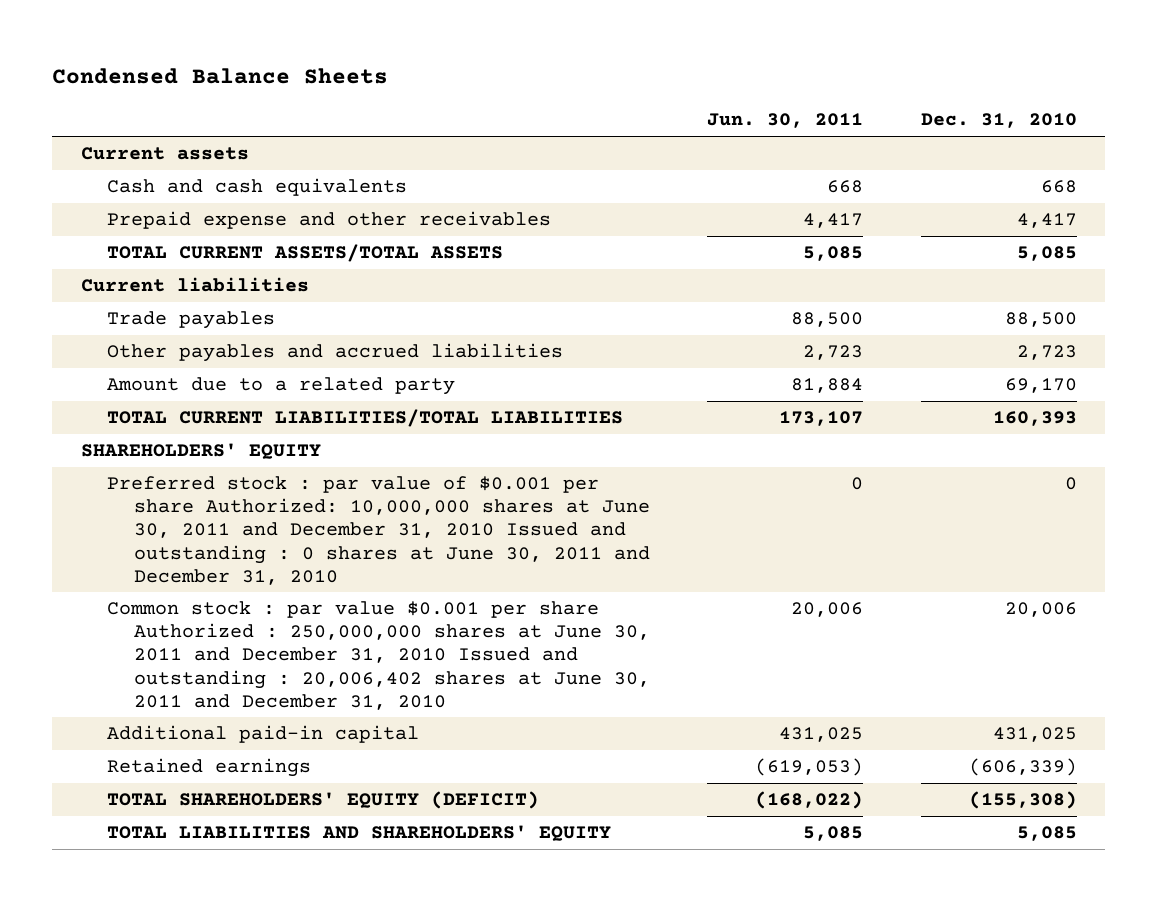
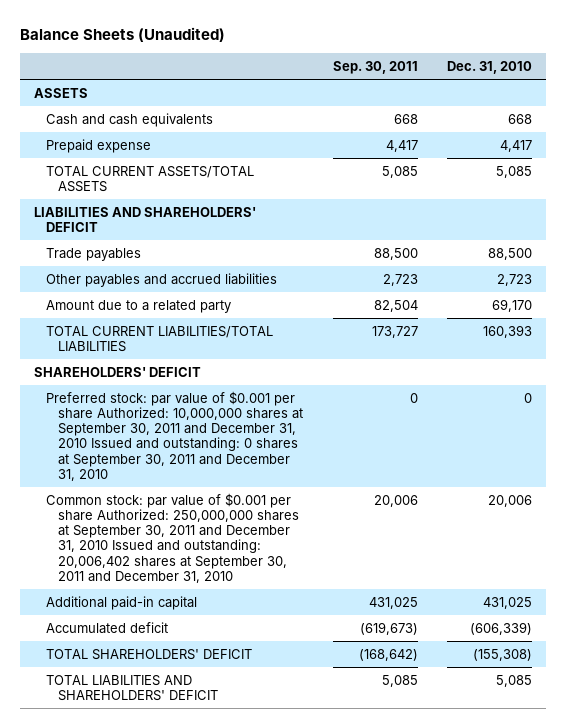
- Condensed Balance Sheets
+ Balance Sheets (Unaudited)
- | Jun. 30, 2011 | Dec. 31, 2010
+ | Sep. 30, 2011 | Dec. 31, 2010
- Current assets
+ ASSETS
- Prepaid expense and other receivables | 4,417 | 4,417
+ Prepaid expense | 4,417 | 4,417
- Current liabilities
+ LIABILITIES AND SHAREHOLDERS' DEFICIT
- SHAREHOLDERS' EQUITY
- Preferred stock : par value of $0.001 per share Authorized: 10,000,000 shares at June 30, 2011 and December 31, 2010 Issued and outstanding : 0 shares at June 30, 2011 and December 31, 2010 | 0 | 0
- Common stock : par value $0.001 per share Authorized : 250,000,000 shares at June 30, 2011 and December 31, 2010 Issued and outstanding : 20,006,402 shares at June 30, 2011 and December 31, 2010 | 20,006 | 20,006
+ SHAREHOLDERS' DEFICIT
+ Preferred stock: par value of $0.001 per share Authorized: 10,000,000 shares at September 30, 2011 and December 31, 2010 Issued and outstanding: 0 shares at September 30, 2011 and December 31, 2010 | 0 | 0
+ Common stock: par value of $0.001 per share Authorized: 250,000,000 shares at September 30, 2011 and December 31, 2010 Issued and outstanding: 20,006,402 shares at September 30, 2011 and December 31, 2010 | 20,006 | 20,006
- Retained earnings | (619,053) | (606,339)
- TOTAL SHAREHOLDERS' EQUITY (DEFICIT) | (168,022) | (155,308)
- TOTAL LIABILITIES AND SHAREHOLDERS' EQUITY | 5,085 | 5,085
+ Accumulated deficit | (619,673) | (606,339)
+ TOTAL SHAREHOLDERS' DEFICIT | (168,642) | (155,308)
+ TOTAL LIABILITIES AND SHAREHOLDERS' DEFICIT | 5,085 | 5,085

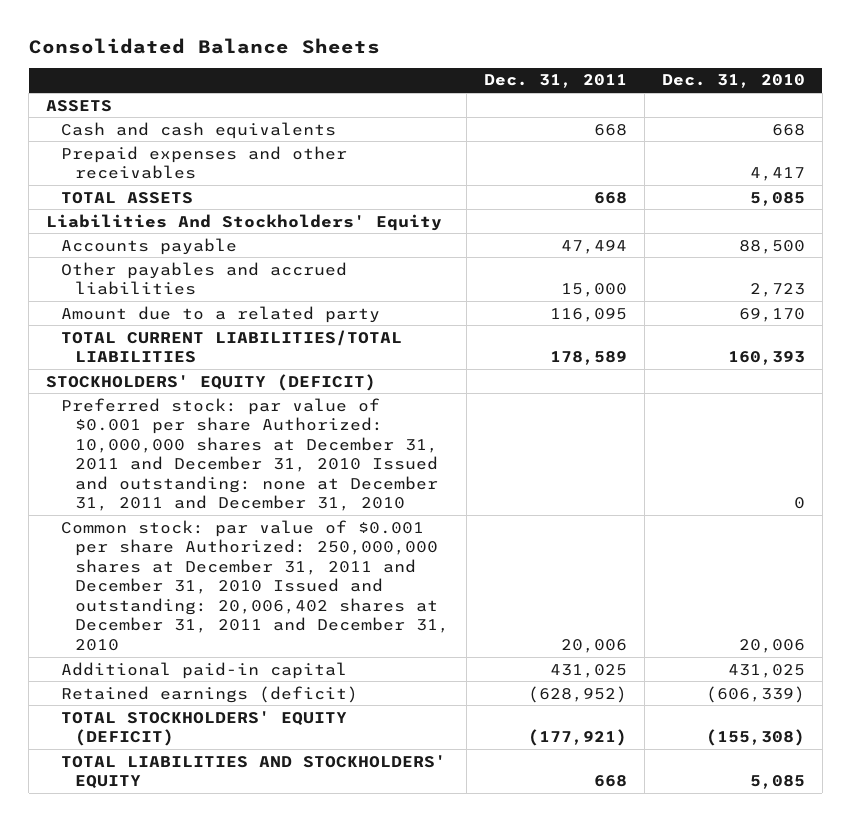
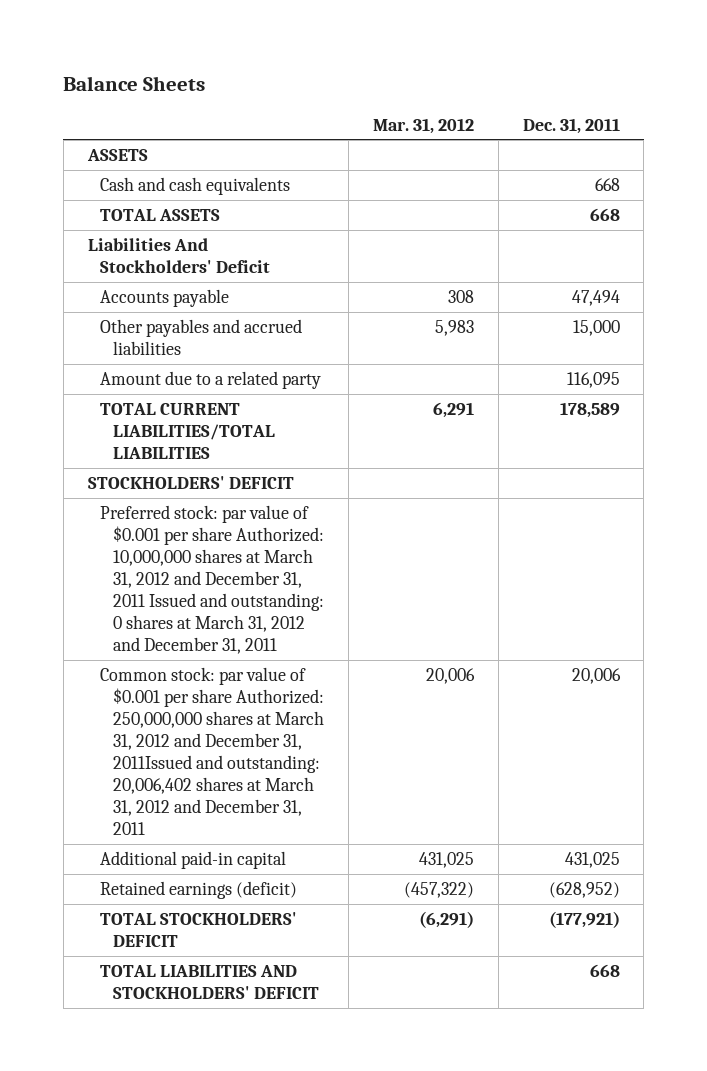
- Consolidated Balance Sheets
+ Balance Sheets
- | Dec. 31, 2011 | Dec. 31, 2010
+ | Mar. 31, 2012 | Dec. 31, 2011
- Prepaid expenses and other receivables | | 4,417
- Liabilities And Stockholders' Equity
+ Liabilities And Stockholders' Deficit
- STOCKHOLDERS' EQUITY (DEFICIT)
- Preferred stock: par value of $0.001 per share Authorized: 10,000,000 shares at December 31, 2011 and December 31, 2010 Issued and outstanding: none at December 31, 2011 and December 31, 2010 | | 0
- Common stock: par value of $0.001 per share Authorized: 250,000,000 shares at December 31, 2011 and December 31, 2010 Issued and outstanding: 20,006,402 shares at December 31, 2011 and December 31, 2010 | 20,006 | 20,006
+ STOCKHOLDERS' DEFICIT
+ Preferred stock: par value of $0.001 per share Authorized: 10,000,000 shares at March 31, 2012 and December 31, 2011 Issued and outstanding: 0 shares at March 31, 2012 and December 31, 2011
+ Common stock: par value of $0.001 per share Authorized: 250,000,000 shares at March 31, 2012 and December 31, 2011Issued and outstanding: 20,006,402 shares at March 31, 2012 and December 31, 2011 | 20,006 | 20,006
- TOTAL STOCKHOLDERS' EQUITY (DEFICIT) | (177,921) | (155,308)
- TOTAL LIABILITIES AND STOCKHOLDERS' EQUITY | 668 | 5,085
+ TOTAL STOCKHOLDERS' DEFICIT | (6,291) | (177,921)
+ TOTAL LIABILITIES AND STOCKHOLDERS' DEFICIT | | 668

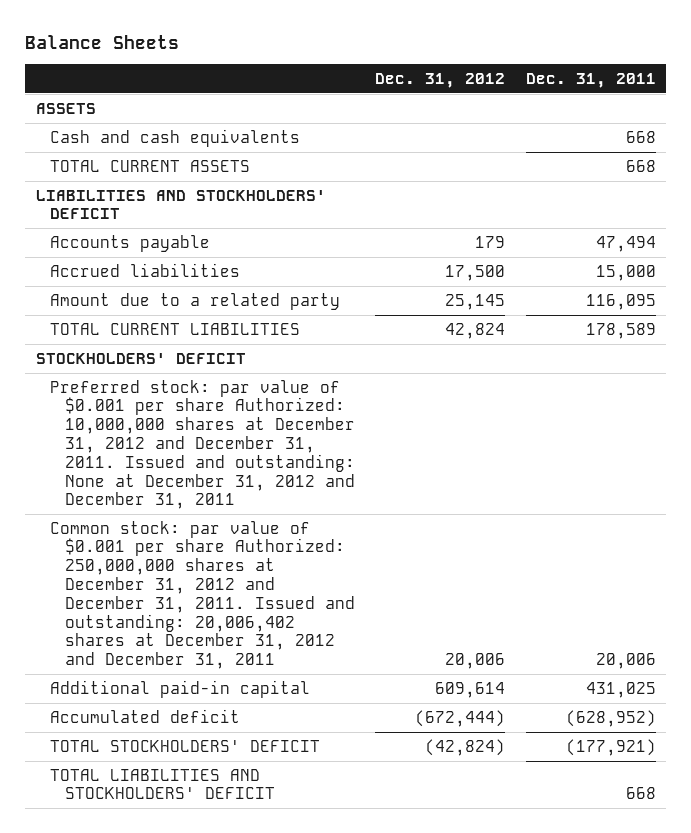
- | Mar. 31, 2012 | Dec. 31, 2011
+ | Dec. 31, 2012 | Dec. 31, 2011
- TOTAL ASSETS | | 668
- Liabilities And Stockholders' Deficit
+ TOTAL CURRENT ASSETS | | 668
+ LIABILITIES AND STOCKHOLDERS' DEFICIT
- Other payables and accrued liabilities | 5,983 | 15,000
+ Accrued liabilities | 17,500 | 15,000
- TOTAL CURRENT LIABILITIES/TOTAL LIABILITIES | 6,291 | 178,589
+ TOTAL CURRENT LIABILITIES | 42,824 | 178,589
- Preferred stock: par value of $0.001 per share Authorized: 10,000,000 shares at March 31, 2012 and December 31, 2011 Issued and outstanding: 0 shares at March 31, 2012 and December 31, 2011
- Common stock: par value of $0.001 per share Authorized: 250,000,000 shares at March 31, 2012 and December 31, 2011Issued and outstanding: 20,006,402 shares at March 31, 2012 and December 31, 2011 | 20,006 | 20,006
+ Preferred stock: par value of $0.001 per share Authorized: 10,000,000 shares at December 31, 2012 and December 31, 2011. Issued and outstanding: None at December 31, 2012 and December 31, 2011
+ Common stock: par value of $0.001 per share Authorized: 250,000,000 shares at December 31, 2012 and December 31, 2011. Issued and outstanding: 20,006,402 shares at December 31, 2012 and December 31, 2011 | 20,006 | 20,006
- Retained earnings (deficit) | (457,322) | (628,952)
+ Accumulated deficit | (672,444) | (628,952)

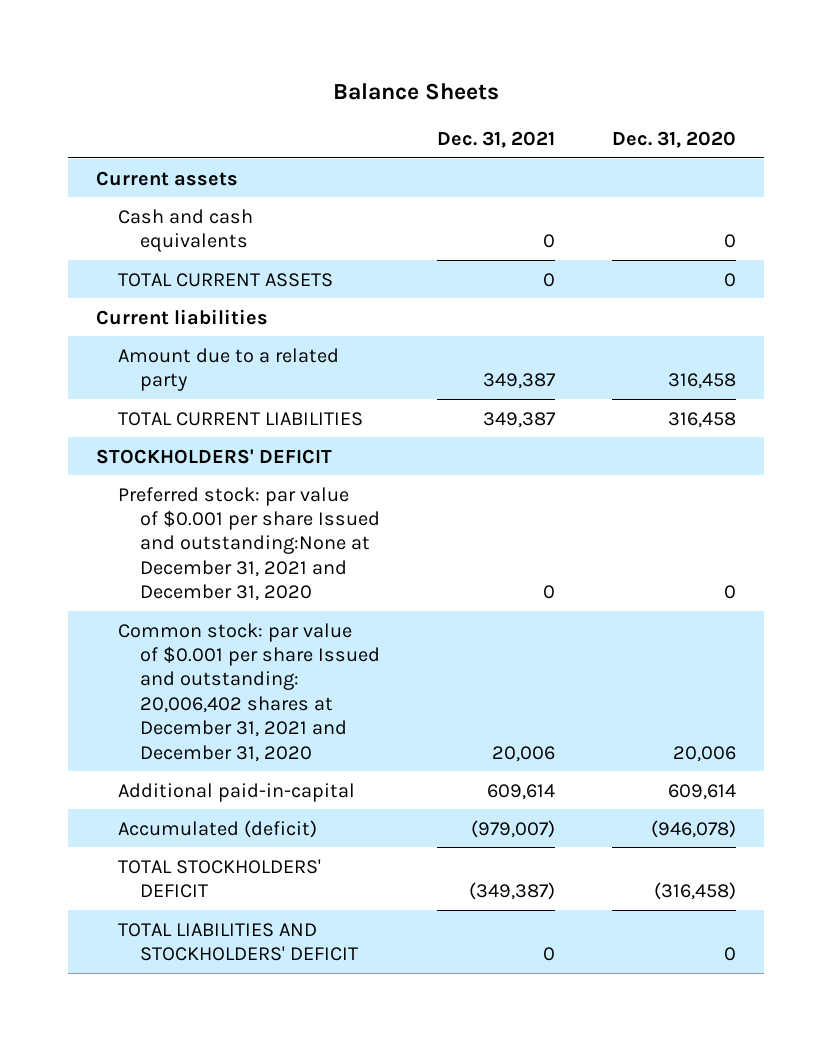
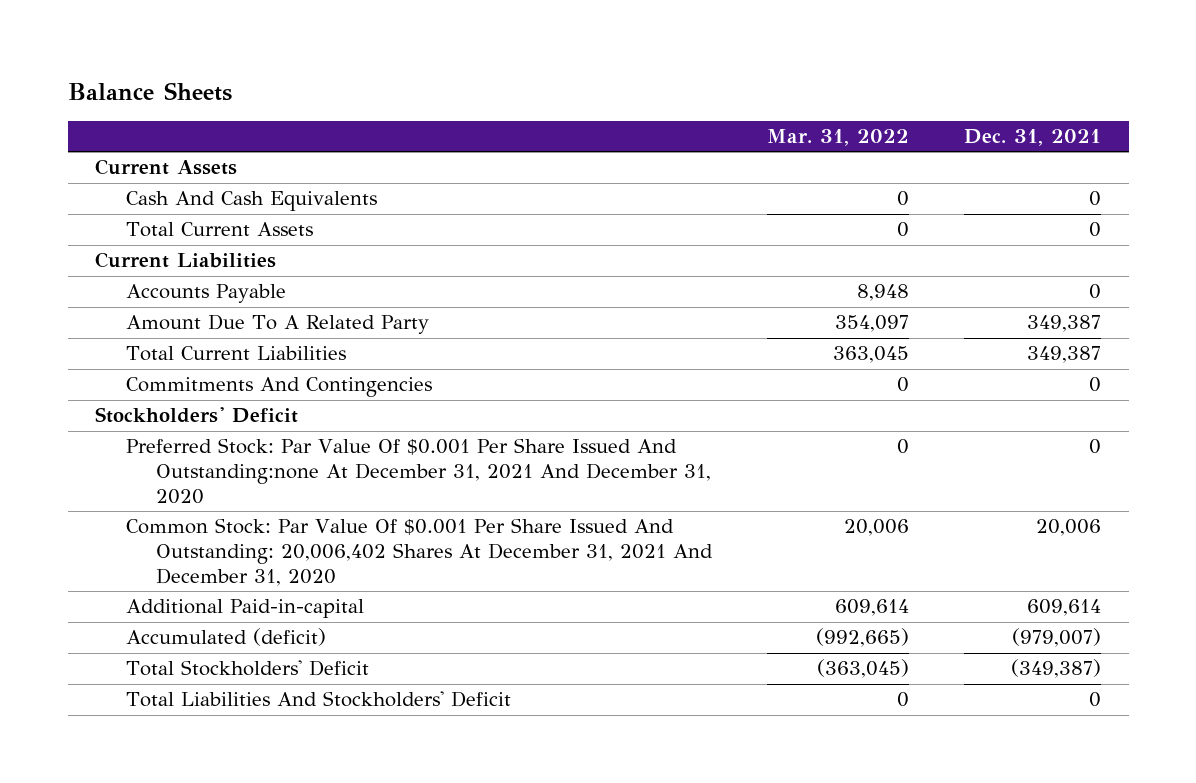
- | Dec. 31, 2021 | Dec. 31, 2020
+ | Mar. 31, 2022 | Dec. 31, 2021
- Current assets
- Cash and cash equivalents | 0 | 0
- TOTAL CURRENT ASSETS | 0 | 0
- Current liabilities
- Amount due to a related party | 349,387 | 316,458
- TOTAL CURRENT LIABILITIES | 349,387 | 316,458
- STOCKHOLDERS' DEFICIT
- Preferred stock: par value of $0.001 per share Issued and outstanding:None at December 31, 2021 and December 31, 2020 | 0 | 0
- Common stock: par value of $0.001 per share Issued and outstanding: 20,006,402 shares at December 31, 2021 and December 31, 2020 | 20,006 | 20,006
- Additional paid-in-capital | 609,614 | 609,614
+ Current Assets
+ Cash And Cash Equivalents | 0 | 0
+ Total Current Assets | 0 | 0
+ Current Liabilities
+ Accounts Payable | 8,948 | 0
+ Amount Due To A Related Party | 354,097 | 349,387
+ Total Current Liabilities | 363,045 | 349,387
+ Commitments And Contingencies | 0 | 0
+ Stockholders' Deficit
+ Preferred Stock: Par Value Of $0.001 Per Share Issued And Outstanding:none At December 31, 2021 And December 31, 2020 | 0 | 0
+ Common Stock: Par Value Of $0.001 Per Share Issued And Outstanding: 20,006,402 Shares At December 31, 2021 And December 31, 2020 | 20,006 | 20,006
+ Additional Paid-in-capital | 609,614 | 609,614
- TOTAL STOCKHOLDERS' DEFICIT | (349,387) | (316,458)
- TOTAL LIABILITIES AND STOCKHOLDERS' DEFICIT | 0 | 0
+ Total Stockholders' Deficit | (363,045) | (349,387)
+ Total Liabilities And Stockholders' Deficit | 0 | 0

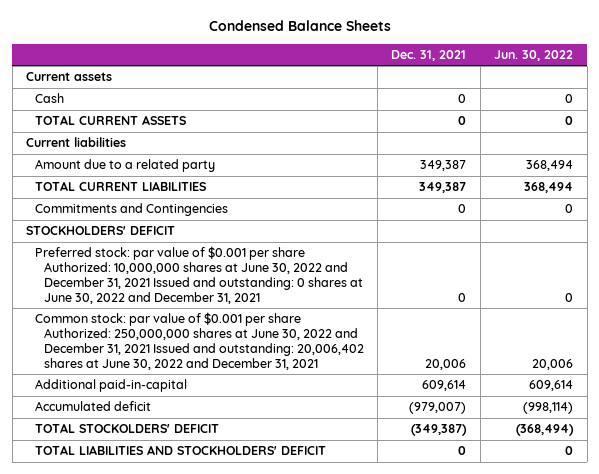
- Balance Sheets
+ Condensed Balance Sheets
- | Mar. 31, 2022 | Dec. 31, 2021
+ | Dec. 31, 2021 | Jun. 30, 2022
- Current Assets
- Cash And Cash Equivalents | 0 | 0
- Total Current Assets | 0 | 0
- Current Liabilities
- Accounts Payable | 8,948 | 0
- Amount Due To A Related Party | 354,097 | 349,387
- Total Current Liabilities | 363,045 | 349,387
- Commitments And Contingencies | 0 | 0
- Stockholders' Deficit
- Preferred Stock: Par Value Of $0.001 Per Share Issued And Outstanding:none At December 31, 2021 And December 31, 2020 | 0 | 0
- Common Stock: Par Value Of $0.001 Per Share Issued And Outstanding: 20,006,402 Shares At December 31, 2021 And December 31, 2020 | 20,006 | 20,006
- Additional Paid-in-capital | 609,614 | 609,614
- Accumulated (deficit) | (992,665) | (979,007)
- Total Stockholders' Deficit | (363,045) | (349,387)
- Total Liabilities And Stockholders' Deficit | 0 | 0
+ Current assets
+ Cash | 0 | 0
+ TOTAL CURRENT ASSETS | 0 | 0
+ Current liabilities
+ Amount due to a related party | 349,387 | 368,494
+ TOTAL CURRENT LIABILITIES | 349,387 | 368,494
+ Commitments and Contingencies | 0 | 0
+ STOCKHOLDERS' DEFICIT
+ Preferred stock: par value of $0.001 per share Authorized: 10,000,000 shares at June 30, 2022 and December 31, 2021 Issued and outstanding: 0 shares at June 30, 2022 and December 31, 2021 | 0 | 0
+ Common stock: par value of $0.001 per share Authorized: 250,000,000 shares at June 30, 2022 and December 31, 2021 Issued and outstanding: 20,006,402 shares at June 30, 2022 and December 31, 2021 | 20,006 | 20,006
+ Additional paid-in-capital | 609,614 | 609,614
+ Accumulated deficit | (979,007) | (998,114)
+ TOTAL STOCKOLDERS' DEFICIT | (349,387) | (368,494)
+ TOTAL LIABILITIES AND STOCKHOLDERS' DEFICIT | 0 | 0

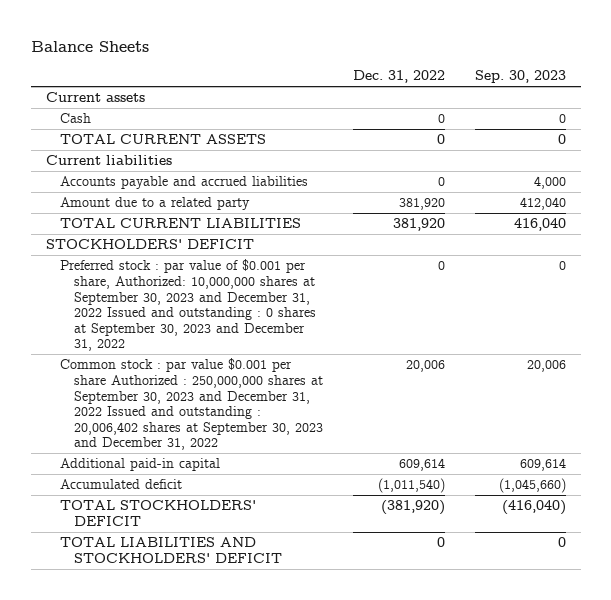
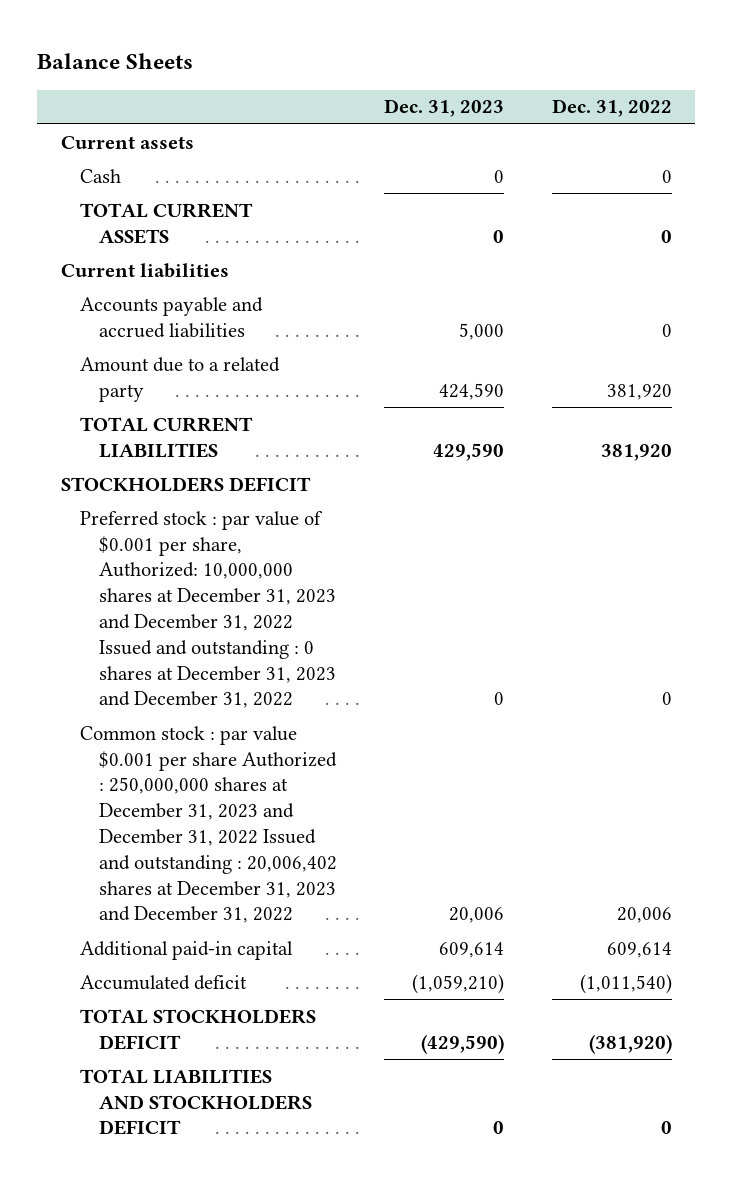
- | Dec. 31, 2022 | Sep. 30, 2023
+ | Dec. 31, 2023 | Dec. 31, 2022
- STOCKHOLDERS' DEFICIT
- Preferred stock : par value of $0.001 per share, Authorized: 10,000,000 shares at September 30, 2023 and December 31, 2022 Issued and outstanding : 0 shares at September 30, 2023 and December 31, 2022 | 0 | 0
- Common stock : par value $0.001 per share Authorized : 250,000,000 shares at September 30, 2023 and December 31, 2022 Issued and outstanding : 20,006,402 shares at September 30, 2023 and December 31, 2022 | 20,006 | 20,006
+ STOCKHOLDERS DEFICIT
+ Preferred stock : par value of $0.001 per share, Authorized: 10,000,000 shares at December 31, 2023 and December 31, 2022 Issued and outstanding : 0 shares at December 31, 2023 and December 31, 2022 | 0 | 0
+ Common stock : par value $0.001 per share Authorized : 250,000,000 shares at December 31, 2023 and December 31, 2022 Issued and outstanding : 20,006,402 shares at December 31, 2023 and December 31, 2022 | 20,006 | 20,006
- TOTAL STOCKHOLDERS' DEFICIT | (381,920) | (416,040)
- TOTAL LIABILITIES AND STOCKHOLDERS' DEFICIT | 0 | 0
+ TOTAL STOCKHOLDERS DEFICIT | (429,590) | (381,920)
+ TOTAL LIABILITIES AND STOCKHOLDERS DEFICIT | 0 | 0

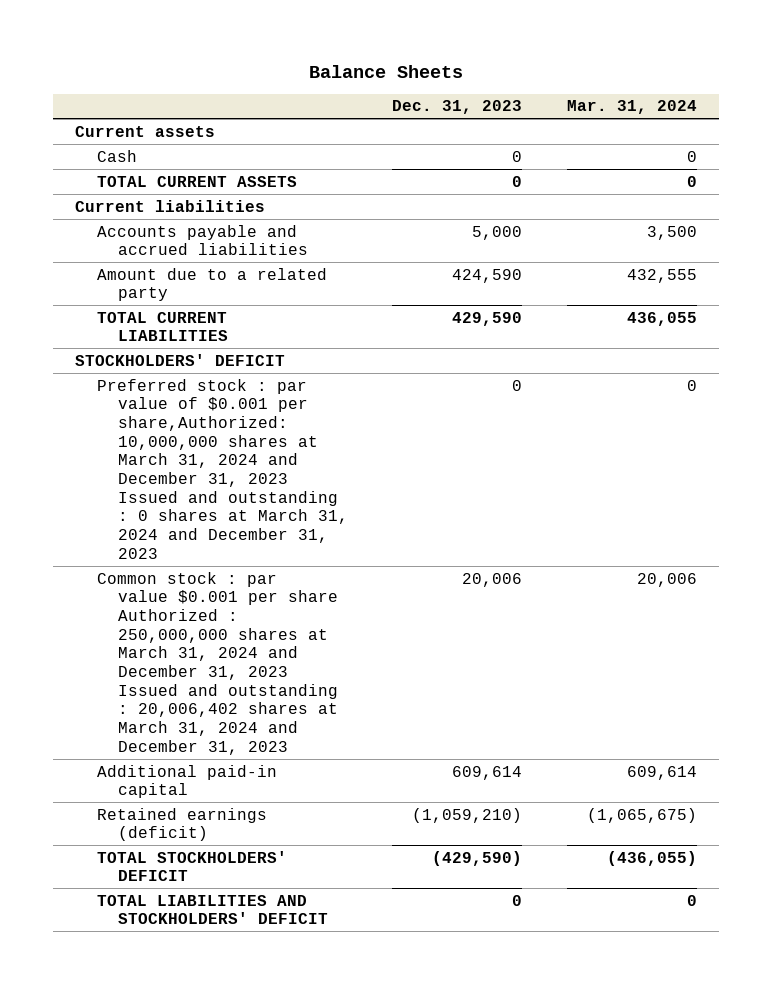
- | Dec. 31, 2023 | Dec. 31, 2022
+ | Dec. 31, 2023 | Mar. 31, 2024
- STOCKHOLDERS DEFICIT
- Preferred stock : par value of $0.001 per share, Authorized: 10,000,000 shares at December 31, 2023 and December 31, 2022 Issued and outstanding : 0 shares at December 31, 2023 and December 31, 2022 | 0 | 0
- Common stock : par value $0.001 per share Authorized : 250,000,000 shares at December 31, 2023 and December 31, 2022 Issued and outstanding : 20,006,402 shares at December 31, 2023 and December 31, 2022 | 20,006 | 20,006
+ STOCKHOLDERS' DEFICIT
+ Preferred stock : par value of $0.001 per share,Authorized: 10,000,000 shares at March 31, 2024 and December 31, 2023 Issued and outstanding : 0 shares at March 31, 2024 and December 31, 2023 | 0 | 0
+ Common stock : par value $0.001 per share Authorized : 250,000,000 shares at March 31, 2024 and December 31, 2023 Issued and outstanding : 20,006,402 shares at March 31, 2024 and December 31, 2023 | 20,006 | 20,006
- Accumulated deficit | (1,059,210) | (1,011,540)
- TOTAL STOCKHOLDERS DEFICIT | (429,590) | (381,920)
- TOTAL LIABILITIES AND STOCKHOLDERS DEFICIT | 0 | 0
+ Retained earnings (deficit) | (1,059,210) | (1,065,675)
+ TOTAL STOCKHOLDERS' DEFICIT | (429,590) | (436,055)
+ TOTAL LIABILITIES AND STOCKHOLDERS' DEFICIT | 0 | 0

